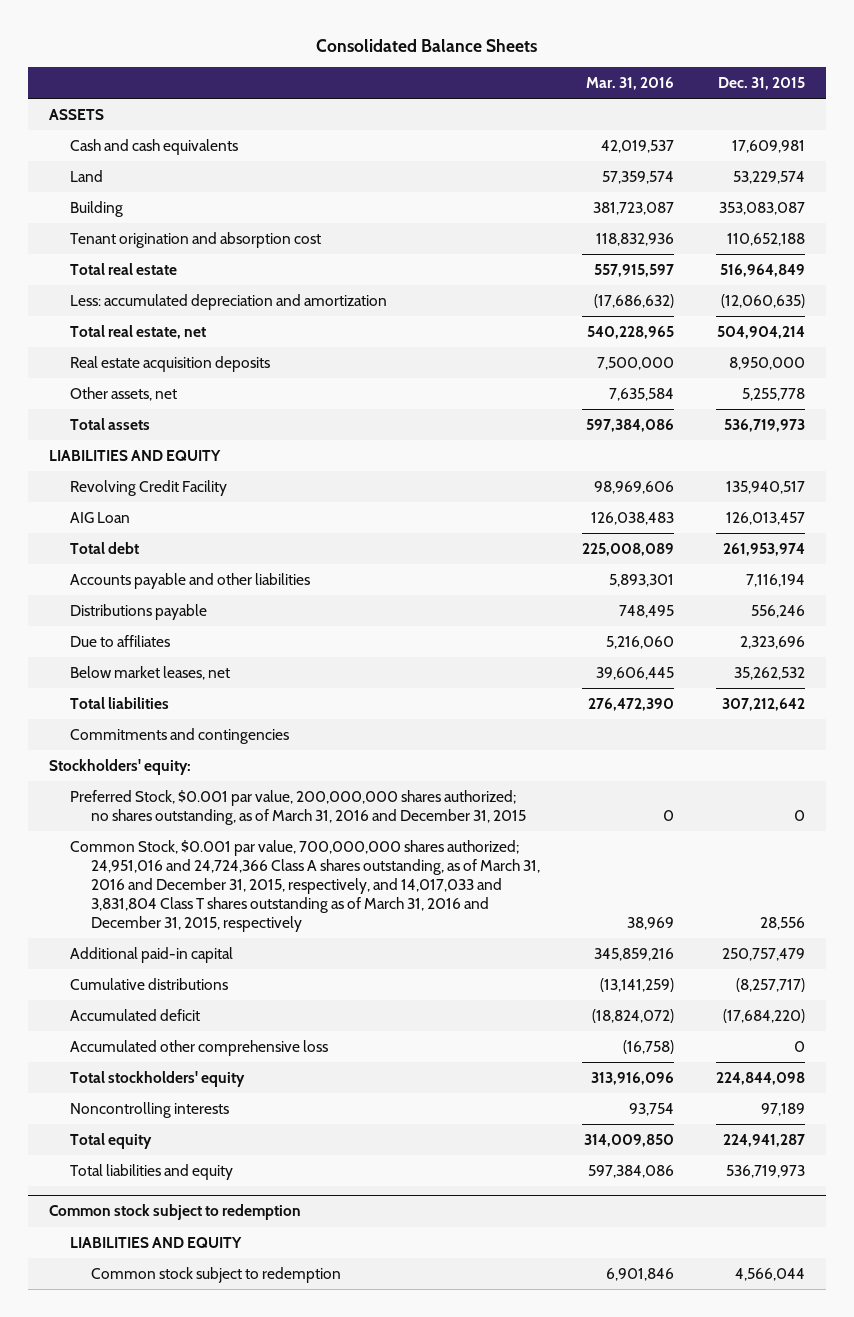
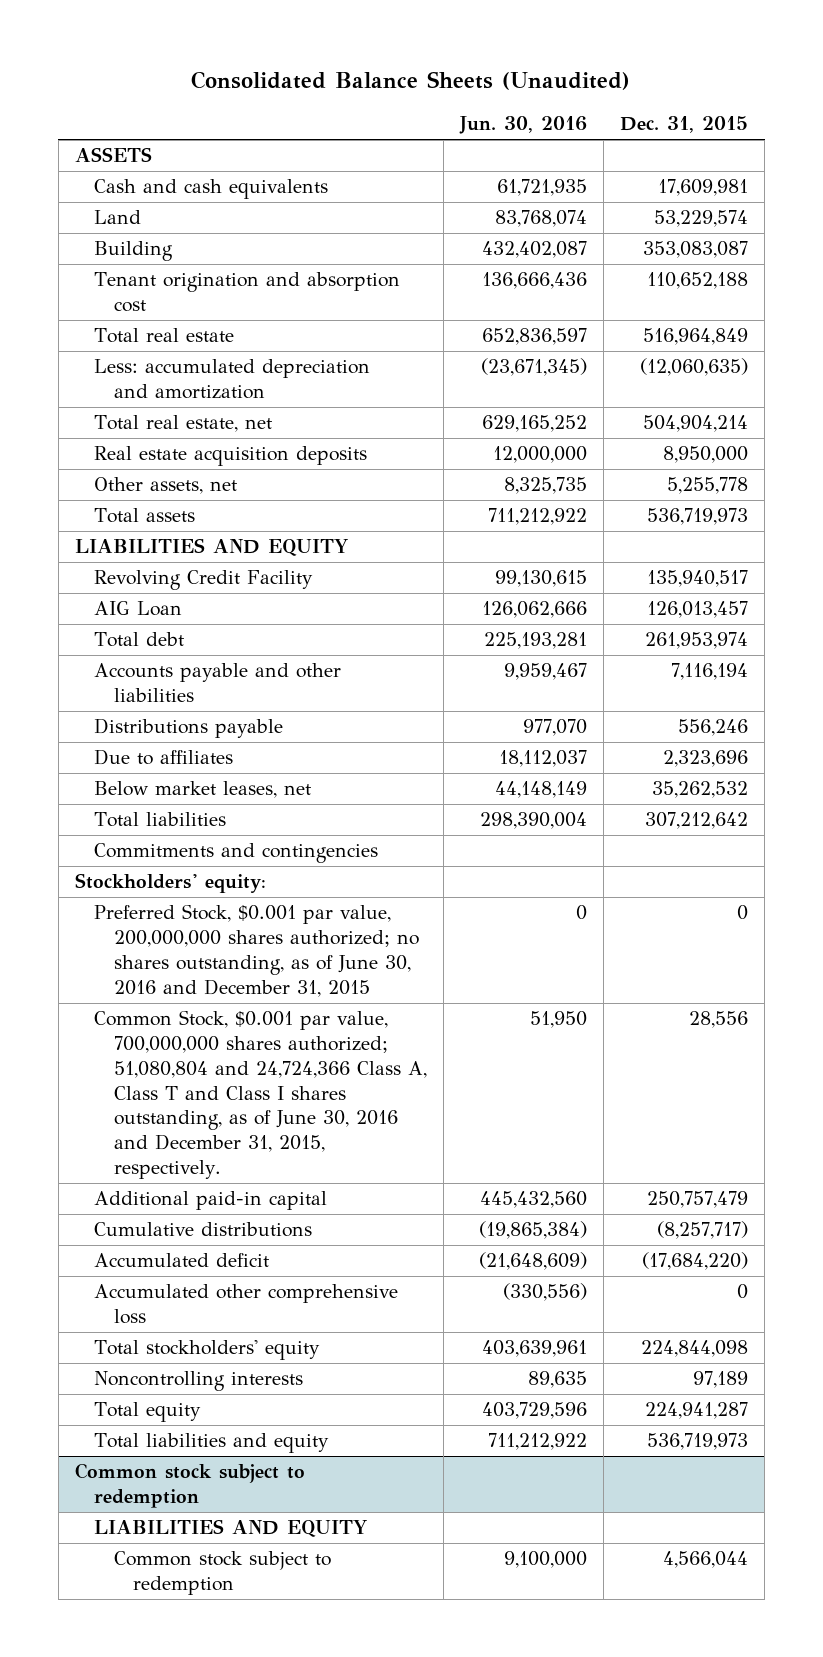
- Consolidated Balance Sheets
+ Consolidated Balance Sheets (Unaudited)
- | Mar. 31, 2016 | Dec. 31, 2015
+ | Jun. 30, 2016 | Dec. 31, 2015
- Preferred Stock, $0.001 par value, 200,000,000 shares authorized; no shares outstanding, as of March 31, 2016 and December 31, 2015 | 0 | 0
- Common Stock, $0.001 par value, 700,000,000 shares authorized; 24,951,016 and 24,724,366 Class A shares outstanding, as of March 31, 2016 and December 31, 2015, respectively, and 14,017,033 and 3,831,804 Class T shares outstanding as of March 31, 2016 and December 31, 2015, respectively | 38,969 | 28,556
+ Preferred Stock, $0.001 par value, 200,000,000 shares authorized; no shares outstanding, as of June 30, 2016 and December 31, 2015 | 0 | 0
+ Common Stock, $0.001 par value, 700,000,000 shares authorized; 51,080,804 and 24,724,366 Class A, Class T and Class I shares outstanding, as of June 30, 2016 and December 31, 2015, respectively. | 51,950 | 28,556

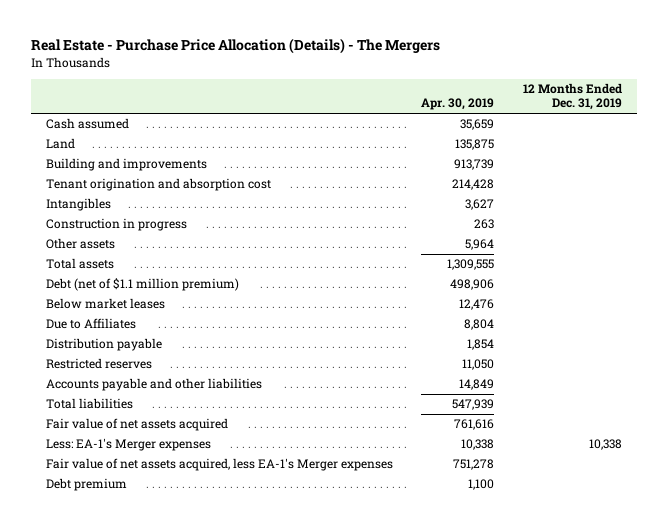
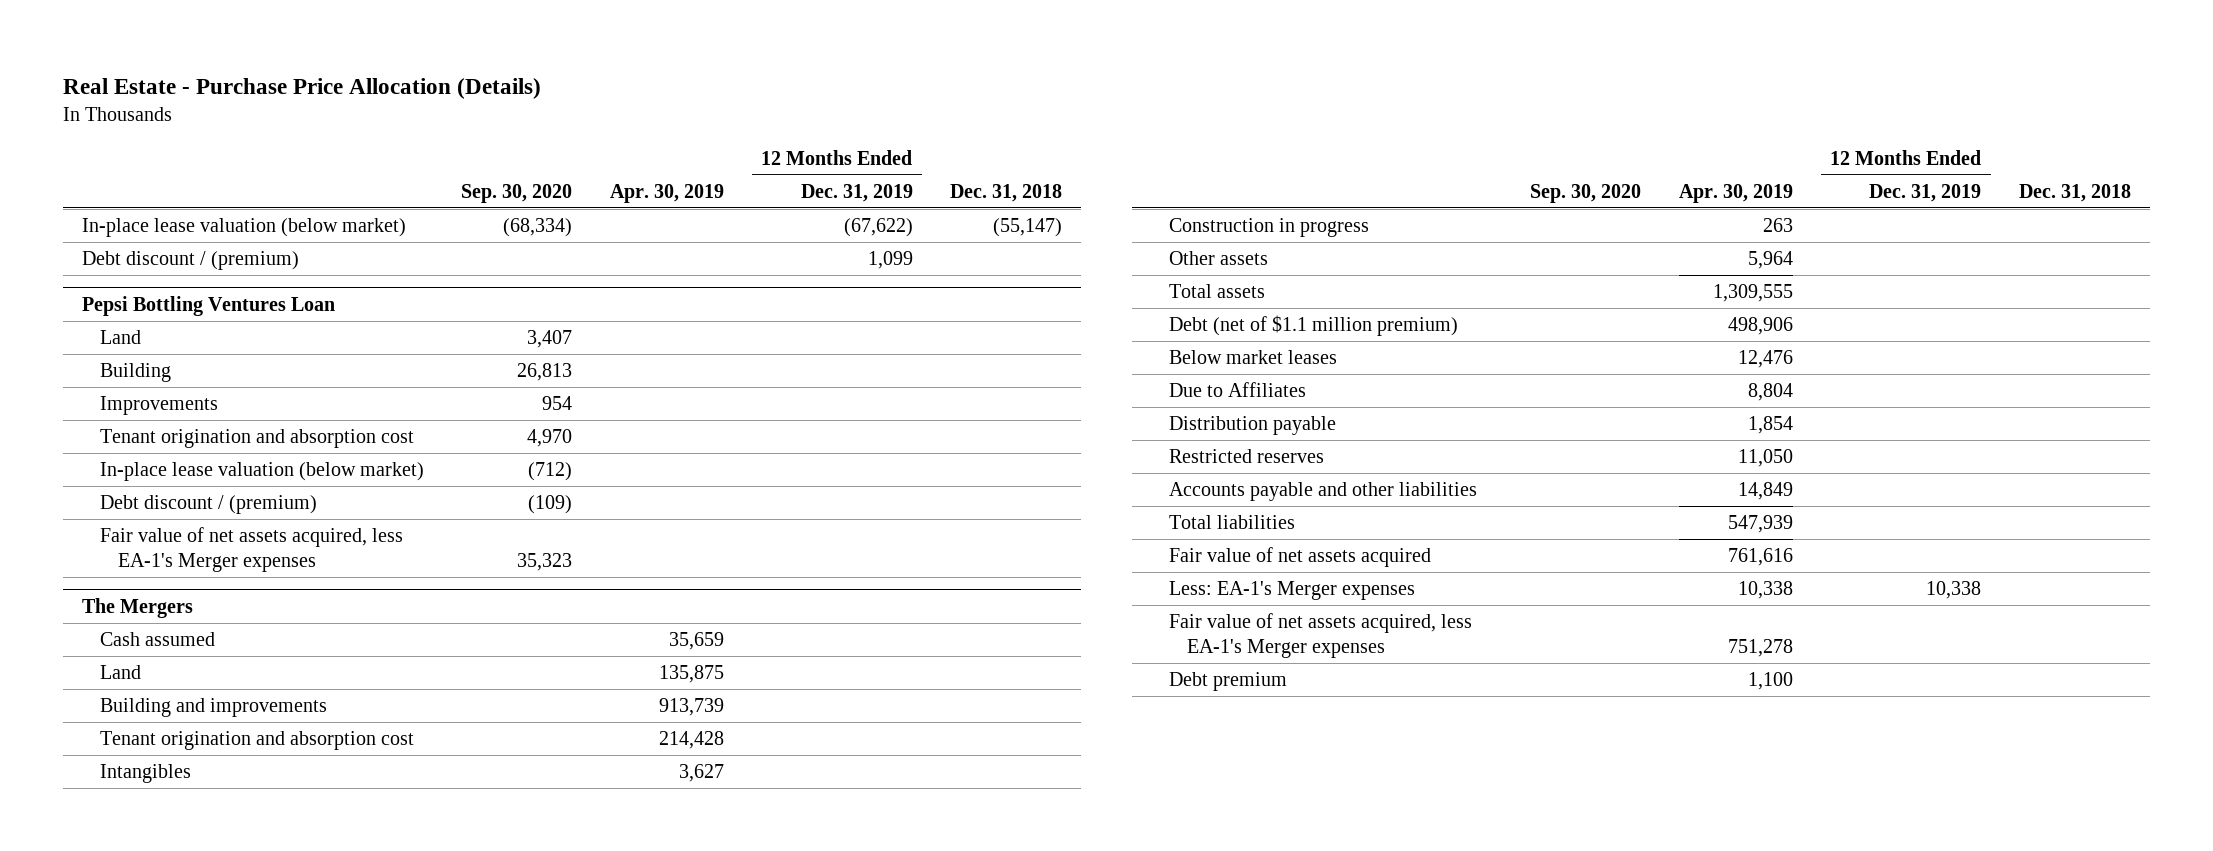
- Real Estate - Purchase Price Allocation (Details) - The Mergers
+ Real Estate - Purchase Price Allocation (Details)
- | Apr. 30, 2019 | 12 Months Ended Dec. 31, 2019
+ | Sep. 30, 2020 | Apr. 30, 2019 | 12 Months Ended Dec. 31, 2019 | Dec. 31, 2018
+ In-place lease valuation (below market) | (68,334) | | (67,622) | (55,147)
+ Debt discount / (premium) | | | 1,099 |
+ Pepsi Bottling Ventures Loan
+ Land | 3,407 | | |
+ Building | 26,813 | | |
+ Improvements | 954 | | |
+ Tenant origination and absorption cost | 4,970 | | |
+ In-place lease valuation (below market) | (712) | | |
+ Debt discount / (premium) | (109) | | |
+ Fair value of net assets acquired, less EA-1's Merger expenses | 35,323 | | |
+ The Mergers

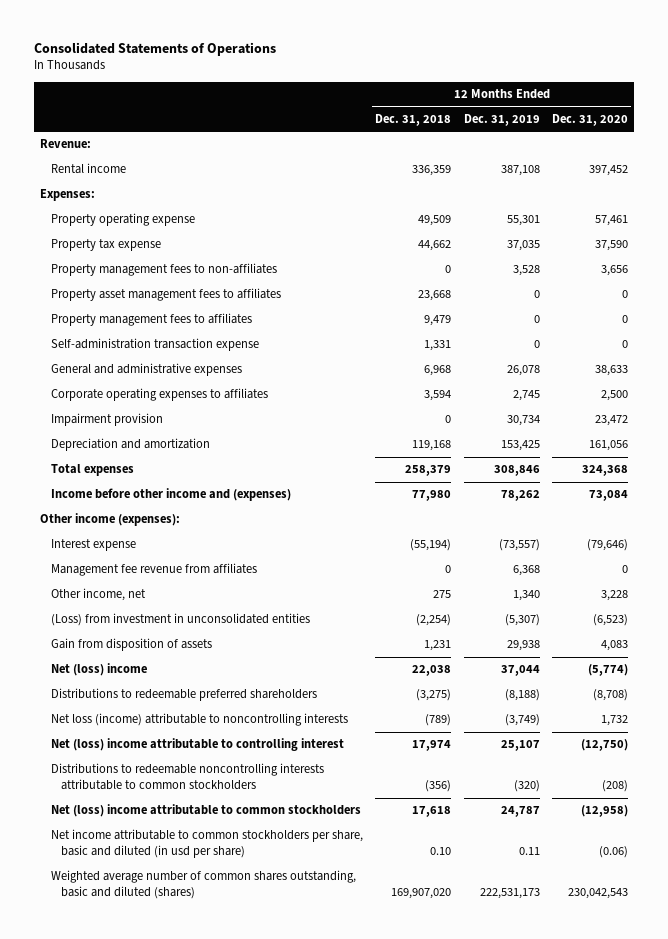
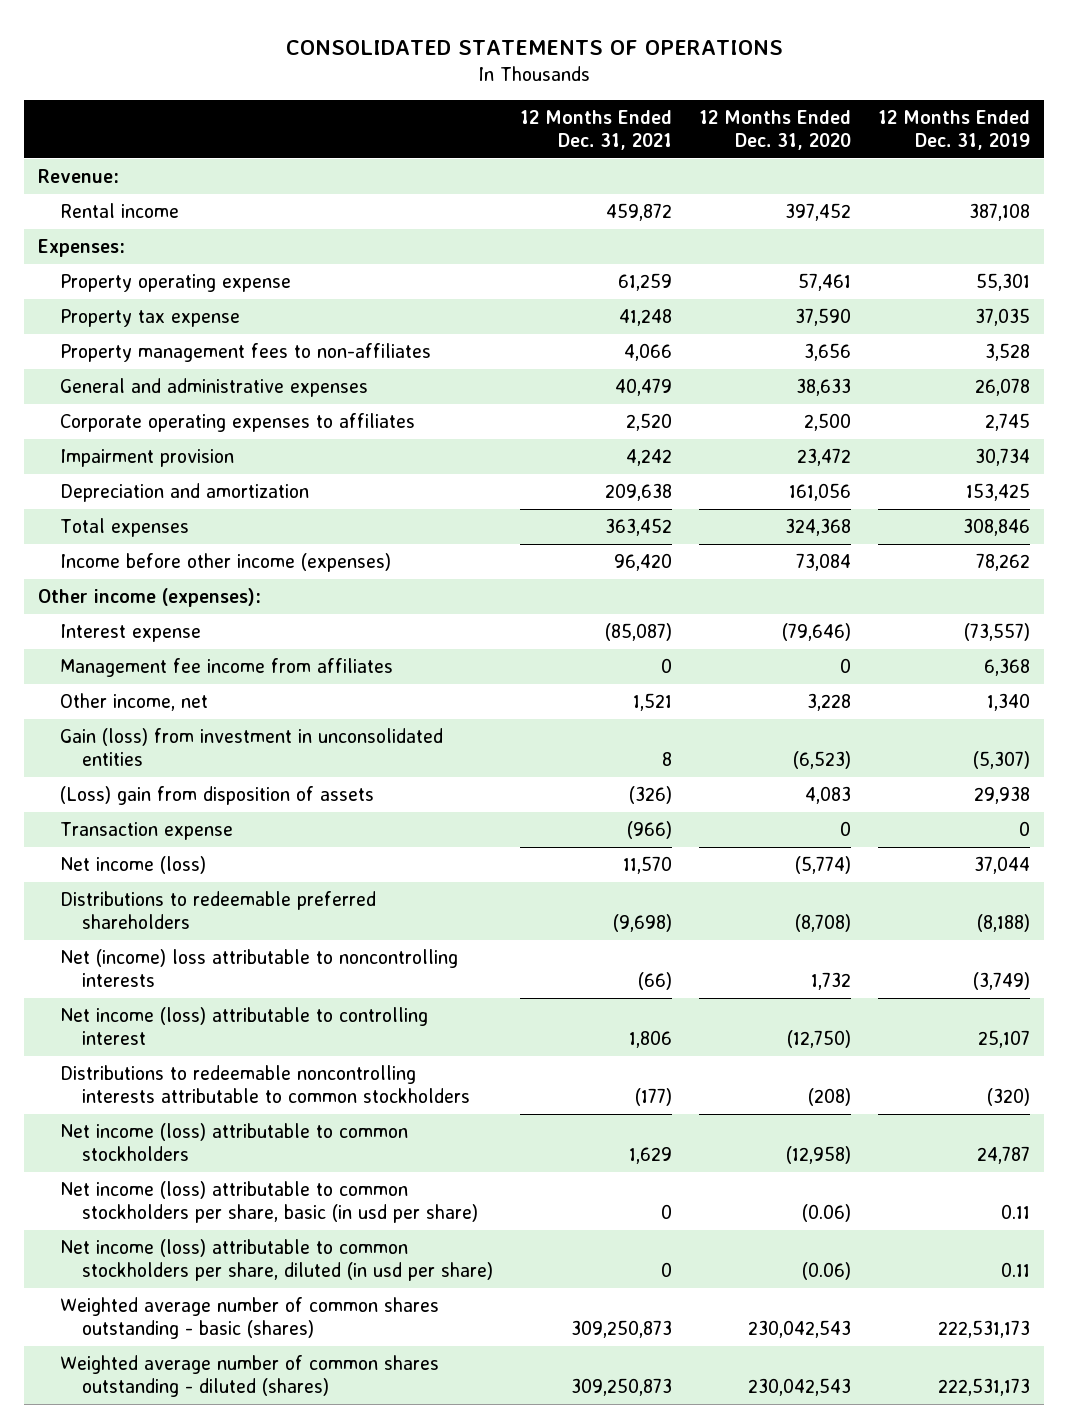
- Consolidated Statements of Operations
+ CONSOLIDATED STATEMENTS OF OPERATIONS
- | 12 Months Ended Dec. 31, 2018 | 12 Months Ended Dec. 31, 2019 | 12 Months Ended Dec. 31, 2020
+ | 12 Months Ended Dec. 31, 2021 | 12 Months Ended Dec. 31, 2020 | 12 Months Ended Dec. 31, 2019
- Property asset management fees to affiliates | 23,668 | 0 | 0
- Property management fees to affiliates | 9,479 | 0 | 0
- Self-administration transaction expense | 1,331 | 0 | 0
- Income before other income and (expenses) | 77,980 | 78,262 | 73,084
+ Income before other income (expenses) | 96,420 | 73,084 | 78,262
- Management fee revenue from affiliates | 0 | 6,368 | 0
+ Management fee income from affiliates | 0 | 0 | 6,368
- (Loss) from investment in unconsolidated entities | (2,254) | (5,307) | (6,523)
- Gain from disposition of assets | 1,231 | 29,938 | 4,083
- Net (loss) income | 22,038 | 37,044 | (5,774)
+ Gain (loss) from investment in unconsolidated entities | 8 | (6,523) | (5,307)
+ (Loss) gain from disposition of assets | (326) | 4,083 | 29,938
+ Transaction expense | (966) | 0 | 0
+ Net income (loss) | 11,570 | (5,774) | 37,044
- Net loss (income) attributable to noncontrolling interests | (789) | (3,749) | 1,732
- Net (loss) income attributable to controlling interest | 17,974 | 25,107 | (12,750)
+ Net (income) loss attributable to noncontrolling interests | (66) | 1,732 | (3,749)
+ Net income (loss) attributable to controlling interest | 1,806 | (12,750) | 25,107
- Net (loss) income attributable to common stockholders | 17,618 | 24,787 | (12,958)
- Net income attributable to common stockholders per share, basic and diluted (in usd per share) | 0.10 | 0.11 | (0.06)
- Weighted average number of common shares outstanding, basic and diluted (shares) | 169,907,020 | 222,531,173 | 230,042,543
+ Net income (loss) attributable to common stockholders | 1,629 | (12,958) | 24,787
+ Net income (loss) attributable to common stockholders per share, basic (in usd per share) | 0 | (0.06) | 0.11
+ Net income (loss) attributable to common stockholders per share, diluted (in usd per share) | 0 | (0.06) | 0.11
+ Weighted average number of common shares outstanding - basic (shares) | 309,250,873 | 230,042,543 | 222,531,173
+ Weighted average number of common shares outstanding - diluted (shares) | 309,250,873 | 230,042,543 | 222,531,173

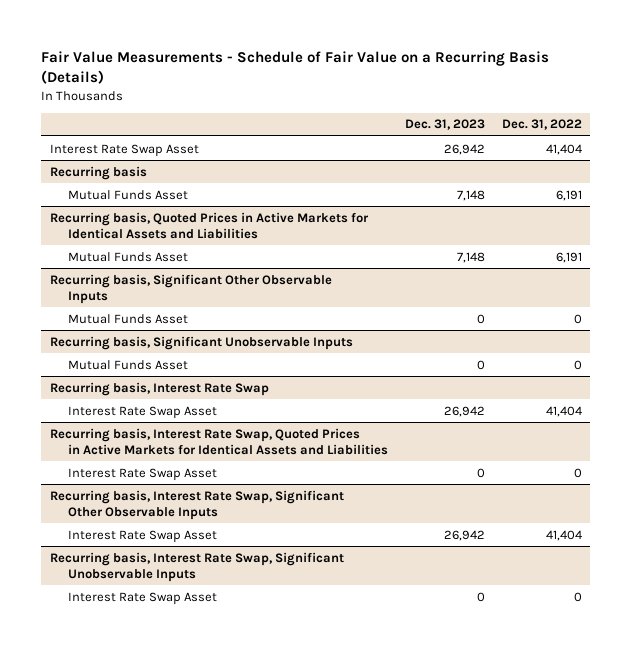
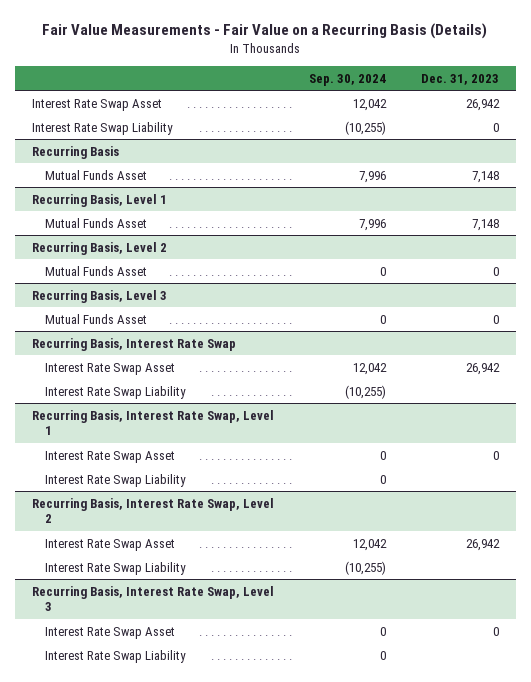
- Fair Value Measurements - Schedule of Fair Value on a Recurring Basis (Details)
+ Fair Value Measurements - Fair Value on a Recurring Basis (Details)
- | Dec. 31, 2023 | Dec. 31, 2022
+ | Sep. 30, 2024 | Dec. 31, 2023
- Recurring basis
+ Interest Rate Swap Liability | (10,255) | 0
+ Recurring Basis
- Recurring basis, Quoted Prices in Active Markets for Identical Assets and Liabilities
+ Recurring Basis, Level 1
- Recurring basis, Significant Other Observable Inputs
+ Recurring Basis, Level 2
- Recurring basis, Significant Unobservable Inputs
+ Recurring Basis, Level 3
- Recurring basis, Interest Rate Swap
+ Recurring Basis, Interest Rate Swap
- Recurring basis, Interest Rate Swap, Quoted Prices in Active Markets for Identical Assets and Liabilities
+ Interest Rate Swap Liability | (10,255) |
+ Recurring Basis, Interest Rate Swap, Level 1
- Recurring basis, Interest Rate Swap, Significant Other Observable Inputs
+ Interest Rate Swap Liability | 0 |
+ Recurring Basis, Interest Rate Swap, Level 2
- Recurring basis, Interest Rate Swap, Significant Unobservable Inputs
+ Interest Rate Swap Liability | (10,255) |
+ Recurring Basis, Interest Rate Swap, Level 3
+ Interest Rate Swap Liability | 0 |

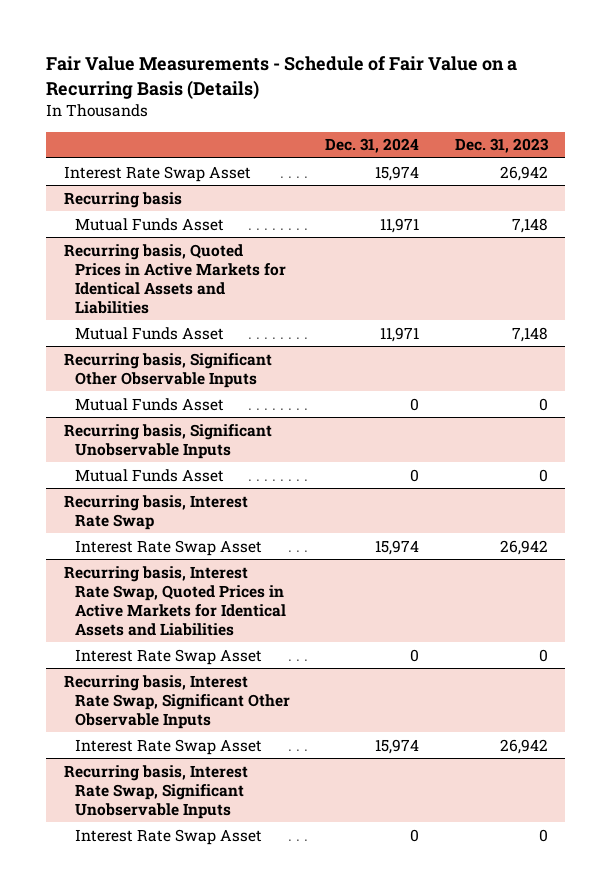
- Fair Value Measurements - Fair Value on a Recurring Basis (Details)
+ Fair Value Measurements - Schedule of Fair Value on a Recurring Basis (Details)
- | Sep. 30, 2024 | Dec. 31, 2023
+ | Dec. 31, 2024 | Dec. 31, 2023
- Interest Rate Swap Liability | (10,255) | 0
- Recurring Basis
+ Recurring basis
- Recurring Basis, Level 1
+ Recurring basis, Quoted Prices in Active Markets for Identical Assets and Liabilities
- Recurring Basis, Level 2
+ Recurring basis, Significant Other Observable Inputs
- Recurring Basis, Level 3
+ Recurring basis, Significant Unobservable Inputs
- Recurring Basis, Interest Rate Swap
+ Recurring basis, Interest Rate Swap
- Interest Rate Swap Liability | (10,255) |
- Recurring Basis, Interest Rate Swap, Level 1
+ Recurring basis, Interest Rate Swap, Quoted Prices in Active Markets for Identical Assets and Liabilities
- Interest Rate Swap Liability | 0 |
- Recurring Basis, Interest Rate Swap, Level 2
+ Recurring basis, Interest Rate Swap, Significant Other Observable Inputs
- Interest Rate Swap Liability | (10,255) |
- Recurring Basis, Interest Rate Swap, Level 3
+ Recurring basis, Interest Rate Swap, Significant Unobservable Inputs
- Interest Rate Swap Liability | 0 |

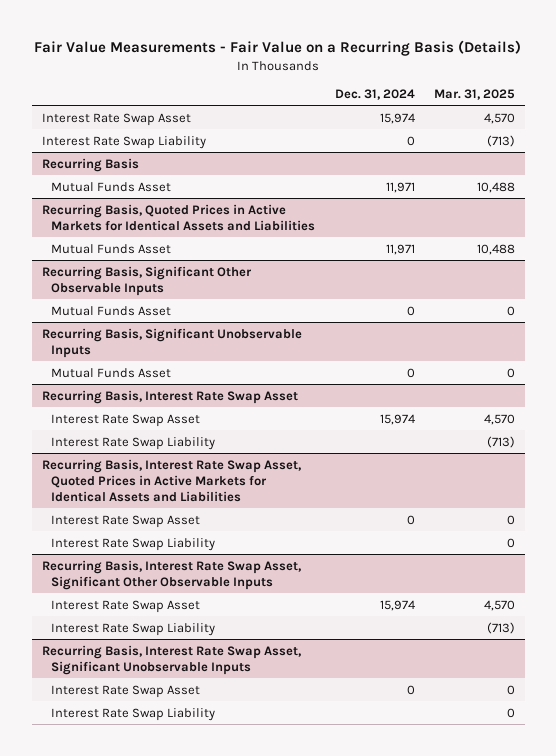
- Fair Value Measurements - Schedule of Fair Value on a Recurring Basis (Details)
+ Fair Value Measurements - Fair Value on a Recurring Basis (Details)
- | Dec. 31, 2024 | Dec. 31, 2023
+ | Dec. 31, 2024 | Mar. 31, 2025
- Recurring basis
+ Interest Rate Swap Liability | 0 | (713)
+ Recurring Basis
- Recurring basis, Quoted Prices in Active Markets for Identical Assets and Liabilities
+ Recurring Basis, Quoted Prices in Active Markets for Identical Assets and Liabilities
- Recurring basis, Significant Other Observable Inputs
+ Recurring Basis, Significant Other Observable Inputs
- Recurring basis, Significant Unobservable Inputs
+ Recurring Basis, Significant Unobservable Inputs
- Recurring basis, Interest Rate Swap
+ Recurring Basis, Interest Rate Swap Asset
- Recurring basis, Interest Rate Swap, Quoted Prices in Active Markets for Identical Assets and Liabilities
+ Interest Rate Swap Liability | | (713)
+ Recurring Basis, Interest Rate Swap Asset, Quoted Prices in Active Markets for Identical Assets and Liabilities
- Recurring basis, Interest Rate Swap, Significant Other Observable Inputs
+ Interest Rate Swap Liability | | 0
+ Recurring Basis, Interest Rate Swap Asset, Significant Other Observable Inputs
- Recurring basis, Interest Rate Swap, Significant Unobservable Inputs
+ Interest Rate Swap Liability | | (713)
+ Recurring Basis, Interest Rate Swap Asset, Significant Unobservable Inputs
+ Interest Rate Swap Liability | | 0

